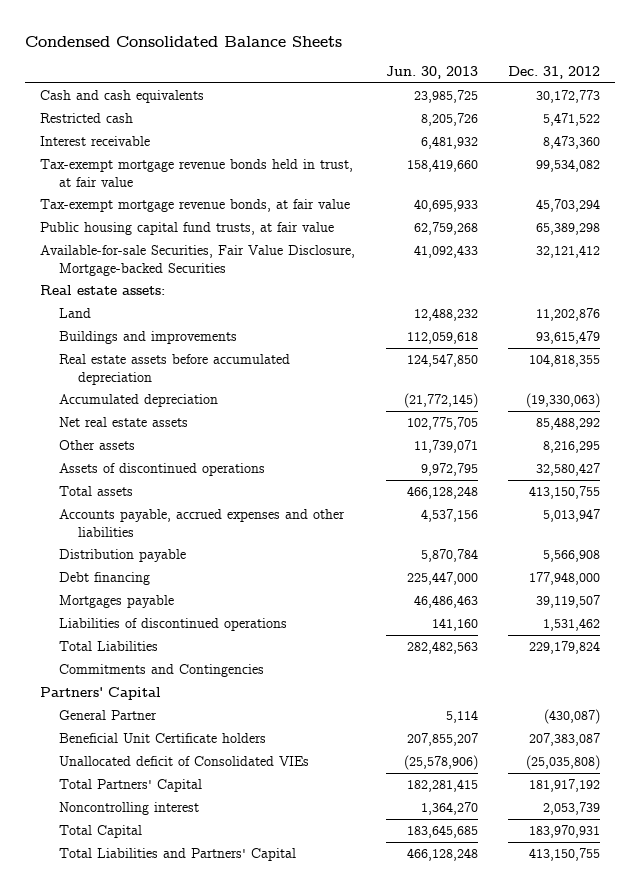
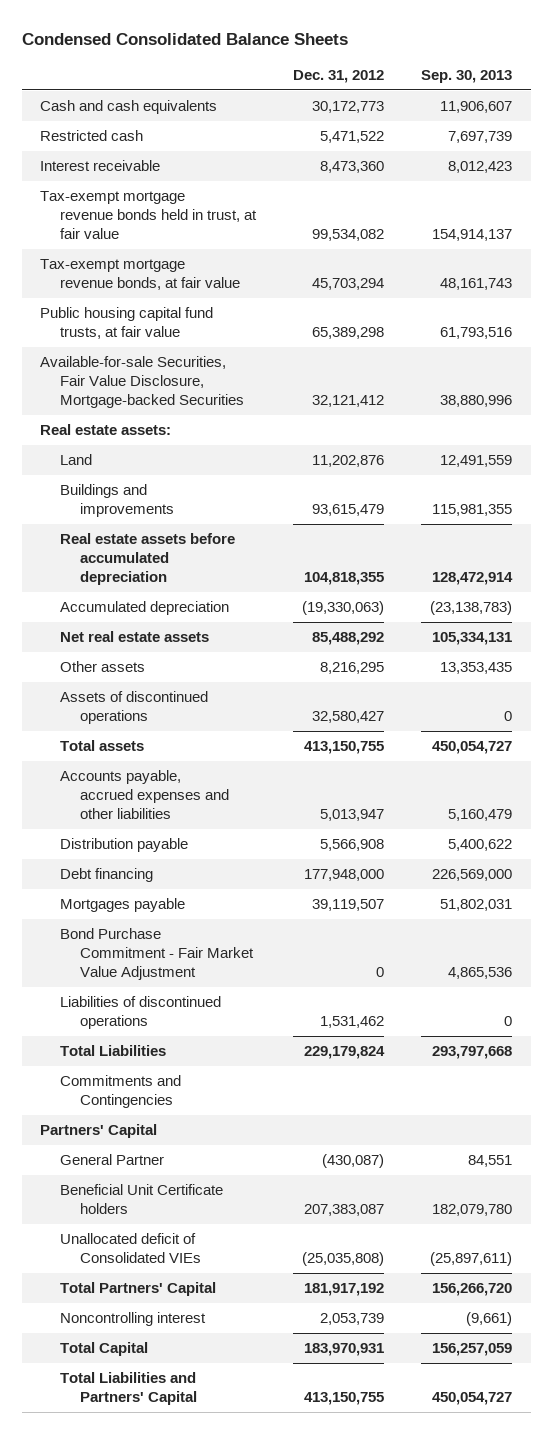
- | Jun. 30, 2013 | Dec. 31, 2012
+ | Dec. 31, 2012 | Sep. 30, 2013
+ Bond Purchase Commitment - Fair Market Value Adjustment | 0 | 4,865,536

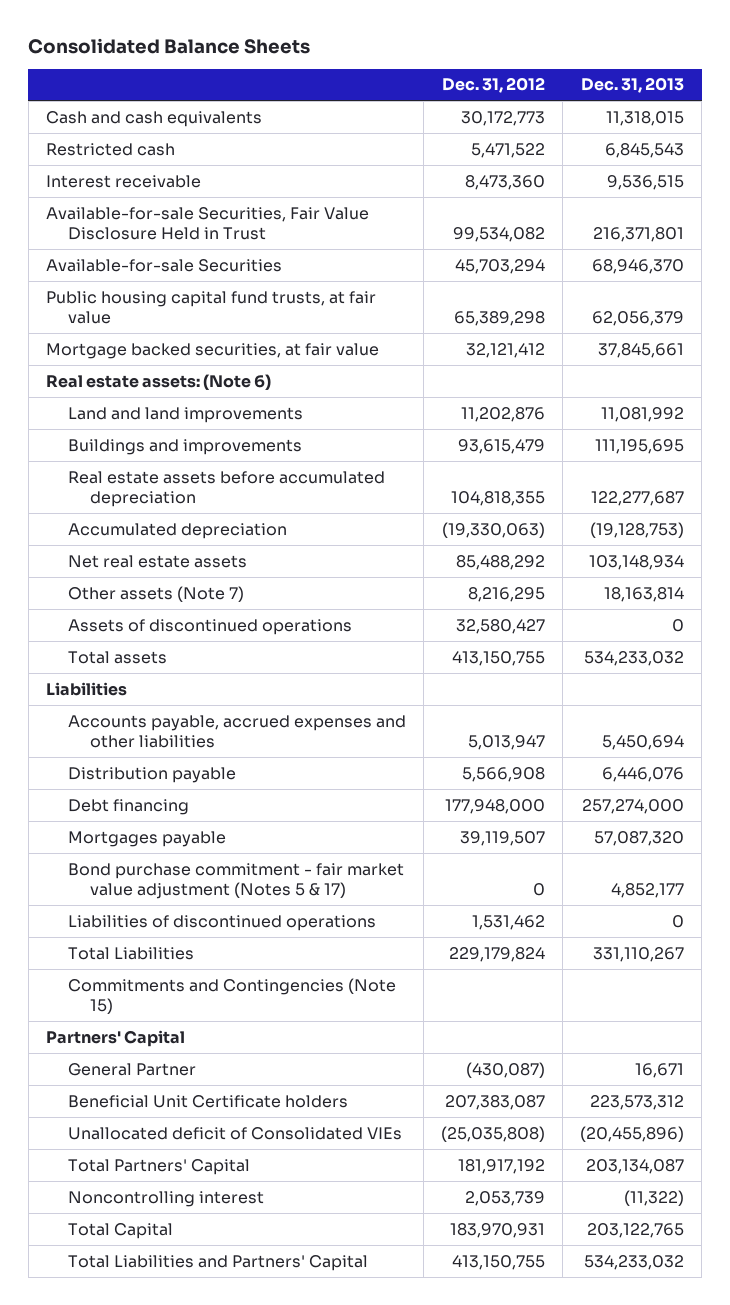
- Condensed Consolidated Balance Sheets
+ Consolidated Balance Sheets
- | Dec. 31, 2012 | Sep. 30, 2013
+ | Dec. 31, 2012 | Dec. 31, 2013
- Tax-exempt mortgage revenue bonds held in trust, at fair value | 99,534,082 | 154,914,137
- Tax-exempt mortgage revenue bonds, at fair value | 45,703,294 | 48,161,743
+ Available-for-sale Securities, Fair Value Disclosure Held in Trust | 99,534,082 | 216,371,801
+ Available-for-sale Securities | 45,703,294 | 68,946,370
- Available-for-sale Securities, Fair Value Disclosure, Mortgage-backed Securities | 32,121,412 | 38,880,996
- Real estate assets:
- Land | 11,202,876 | 12,491,559
+ Mortgage backed securities, at fair value | 32,121,412 | 37,845,661
+ Real estate assets: (Note 6)
+ Land and land improvements | 11,202,876 | 11,081,992
- Other assets | 8,216,295 | 13,353,435
+ Other assets (Note 7) | 8,216,295 | 18,163,814
+ Liabilities
- Bond Purchase Commitment - Fair Market Value Adjustment | 0 | 4,865,536
+ Bond purchase commitment - fair market value adjustment (Notes 5 & 17) | 0 | 4,852,177
- Commitments and Contingencies
+ Commitments and Contingencies (Note 15)

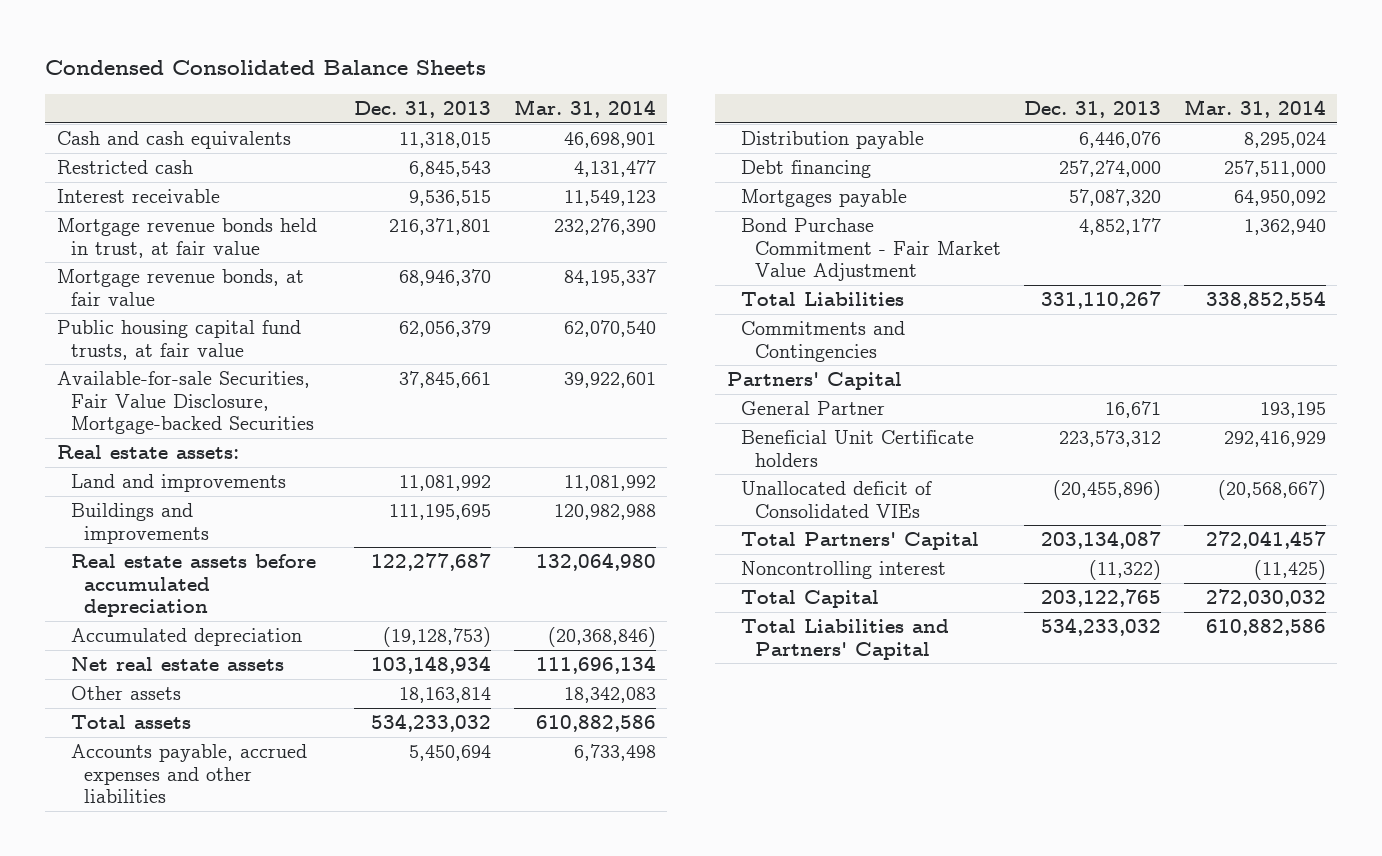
- Consolidated Balance Sheets
+ Condensed Consolidated Balance Sheets
- | Dec. 31, 2012 | Dec. 31, 2013
+ | Dec. 31, 2013 | Mar. 31, 2014
- Available-for-sale Securities, Fair Value Disclosure Held in Trust | 99,534,082 | 216,371,801
- Available-for-sale Securities | 45,703,294 | 68,946,370
+ Mortgage revenue bonds held in trust, at fair value | 216,371,801 | 232,276,390
+ Mortgage revenue bonds, at fair value | 68,946,370 | 84,195,337
- Mortgage backed securities, at fair value | 32,121,412 | 37,845,661
- Real estate assets: (Note 6)
- Land and land improvements | 11,202,876 | 11,081,992
+ Available-for-sale Securities, Fair Value Disclosure, Mortgage-backed Securities | 37,845,661 | 39,922,601
+ Real estate assets:
+ Land and improvements | 11,081,992 | 11,081,992
- Other assets (Note 7) | 8,216,295 | 18,163,814
- Assets of discontinued operations | 32,580,427 | 0
+ Other assets | 18,163,814 | 18,342,083
- Liabilities
- Bond purchase commitment - fair market value adjustment (Notes 5 & 17) | 0 | 4,852,177
- Liabilities of discontinued operations | 1,531,462 | 0
+ Bond Purchase Commitment - Fair Market Value Adjustment | 4,852,177 | 1,362,940
- Commitments and Contingencies (Note 15)
+ Commitments and Contingencies

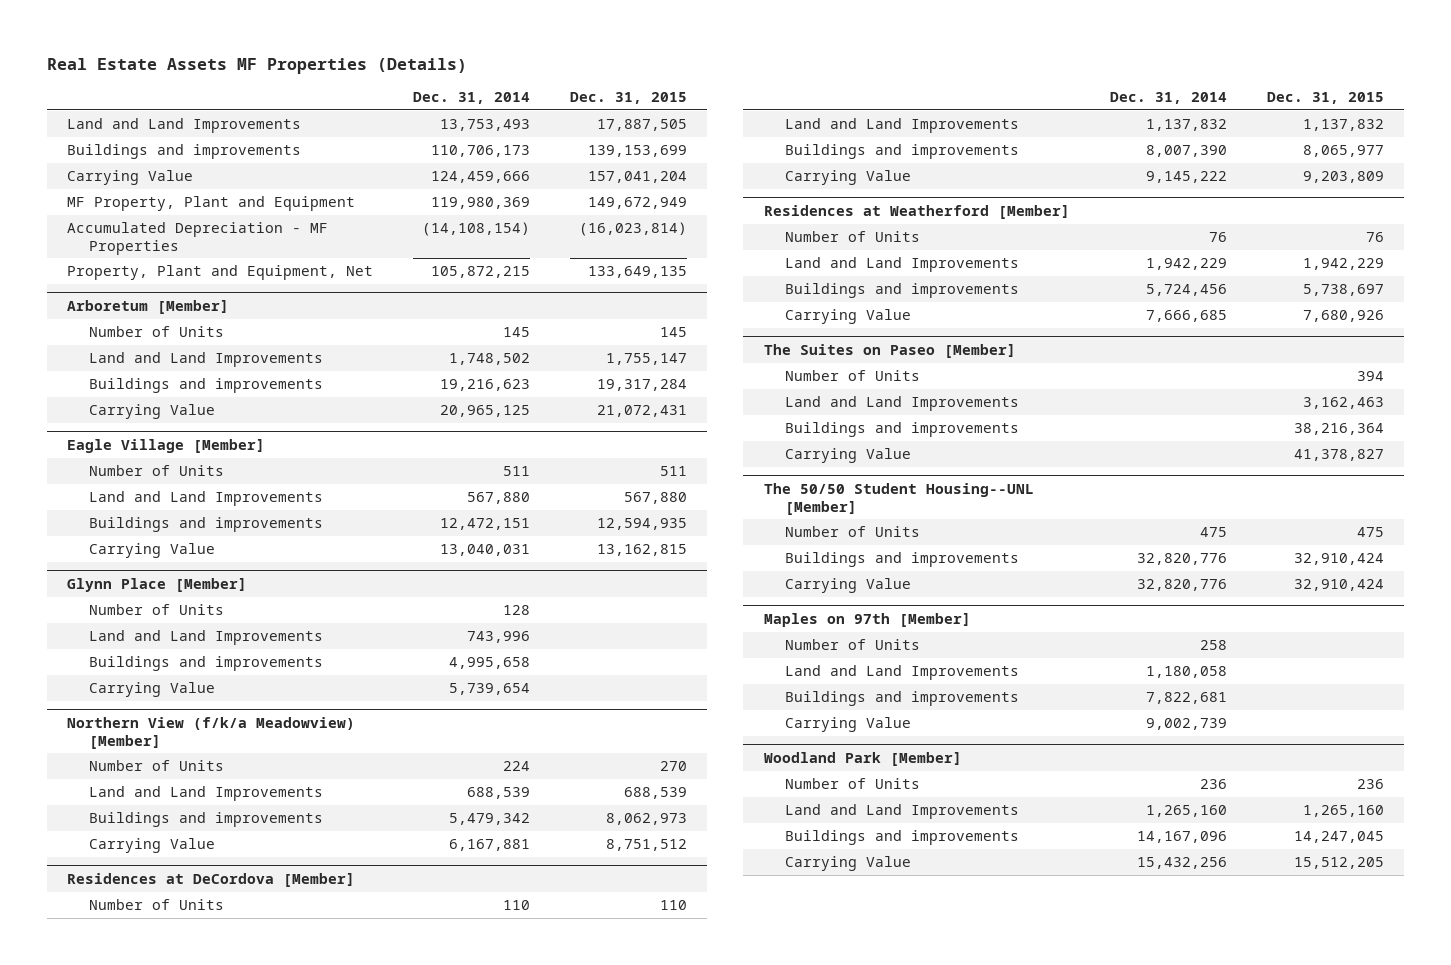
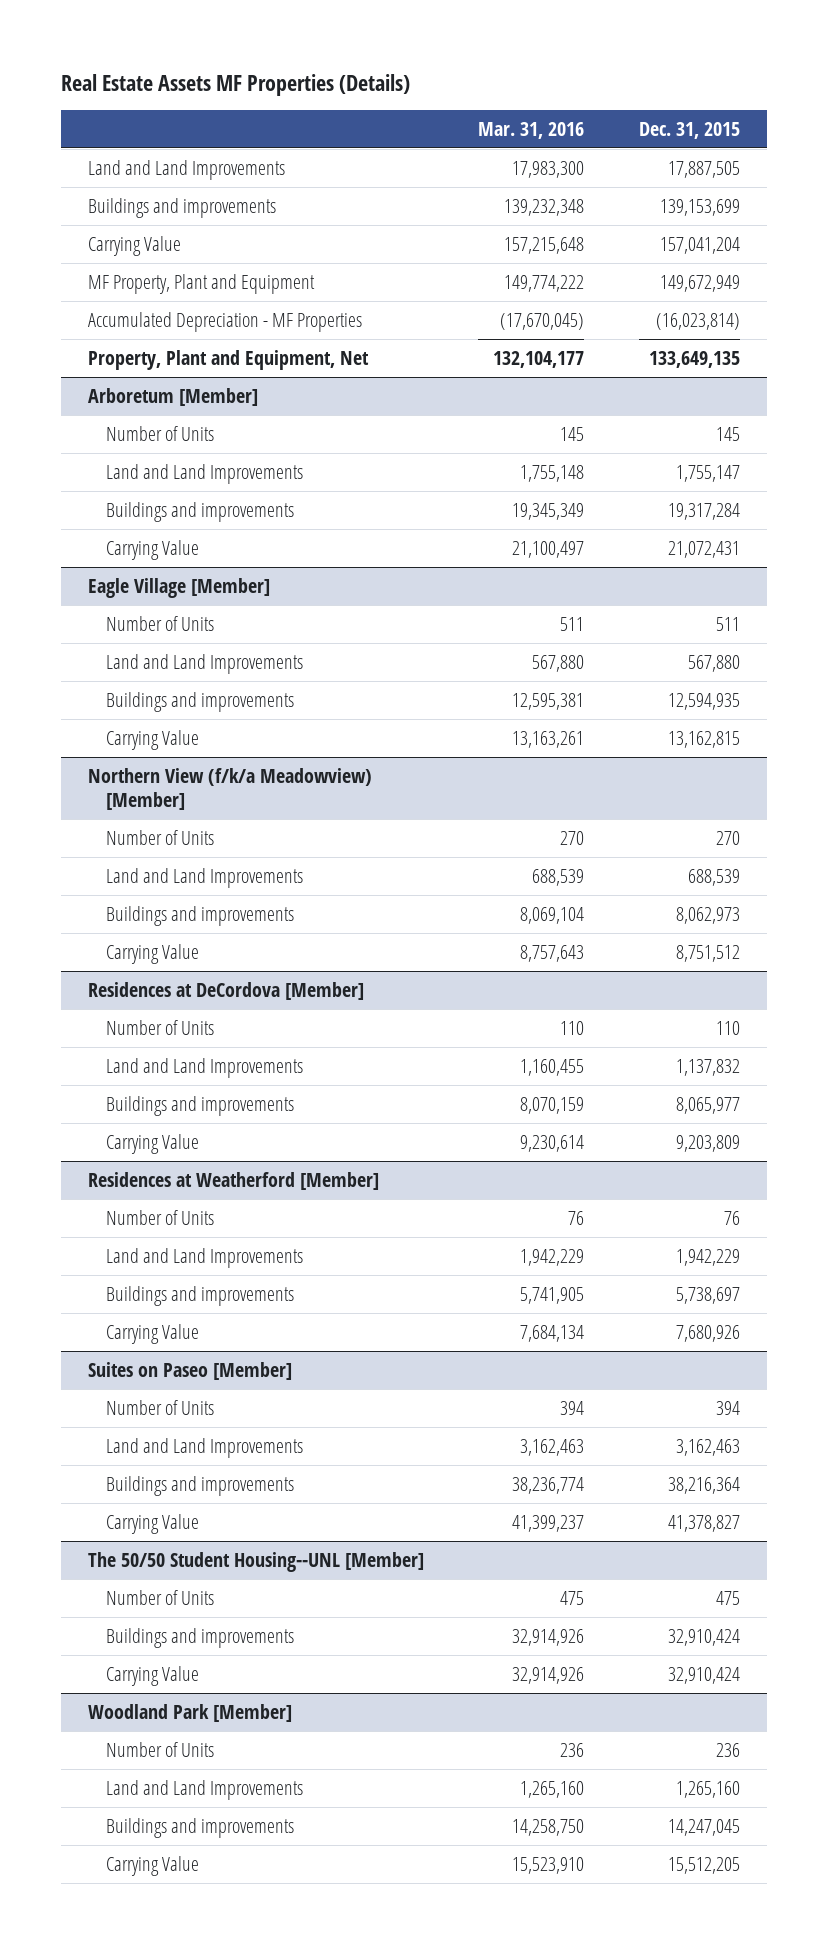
- | Dec. 31, 2014 | Dec. 31, 2015
+ | Mar. 31, 2016 | Dec. 31, 2015
- Glynn Place [Member]
- Number of Units | 128 |
- Land and Land Improvements | 743,996 |
- Buildings and improvements | 4,995,658 |
- Carrying Value | 5,739,654 |
- The Suites on Paseo [Member]
+ Suites on Paseo [Member]
- Maples on 97th [Member]
- Number of Units | 258 |
- Land and Land Improvements | 1,180,058 |
- Buildings and improvements | 7,822,681 |
- Carrying Value | 9,002,739 |

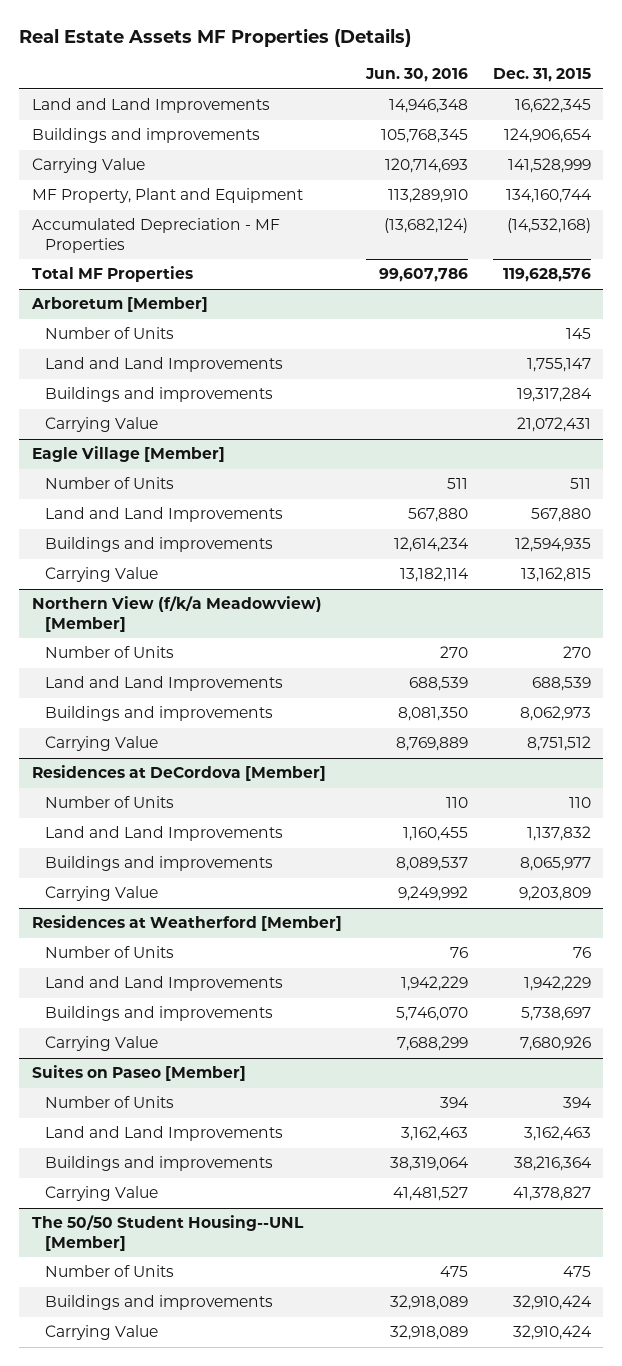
- | Mar. 31, 2016 | Dec. 31, 2015
+ | Jun. 30, 2016 | Dec. 31, 2015
- Land and Land Improvements | 17,983,300 | 17,887,505
- Buildings and improvements | 139,232,348 | 139,153,699
- Carrying Value | 157,215,648 | 157,041,204
- MF Property, Plant and Equipment | 149,774,222 | 149,672,949
- Accumulated Depreciation - MF Properties | (17,670,045) | (16,023,814)
- Property, Plant and Equipment, Net | 132,104,177 | 133,649,135
+ Land and Land Improvements | 14,946,348 | 16,622,345
+ Buildings and improvements | 105,768,345 | 124,906,654
+ Carrying Value | 120,714,693 | 141,528,999
+ MF Property, Plant and Equipment | 113,289,910 | 134,160,744
+ Accumulated Depreciation - MF Properties | (13,682,124) | (14,532,168)
+ Total MF Properties | 99,607,786 | 119,628,576
- Woodland Park [Member]
- Number of Units | 236 | 236
- Land and Land Improvements | 1,265,160 | 1,265,160
- Buildings and improvements | 14,258,750 | 14,247,045
- Carrying Value | 15,523,910 | 15,512,205

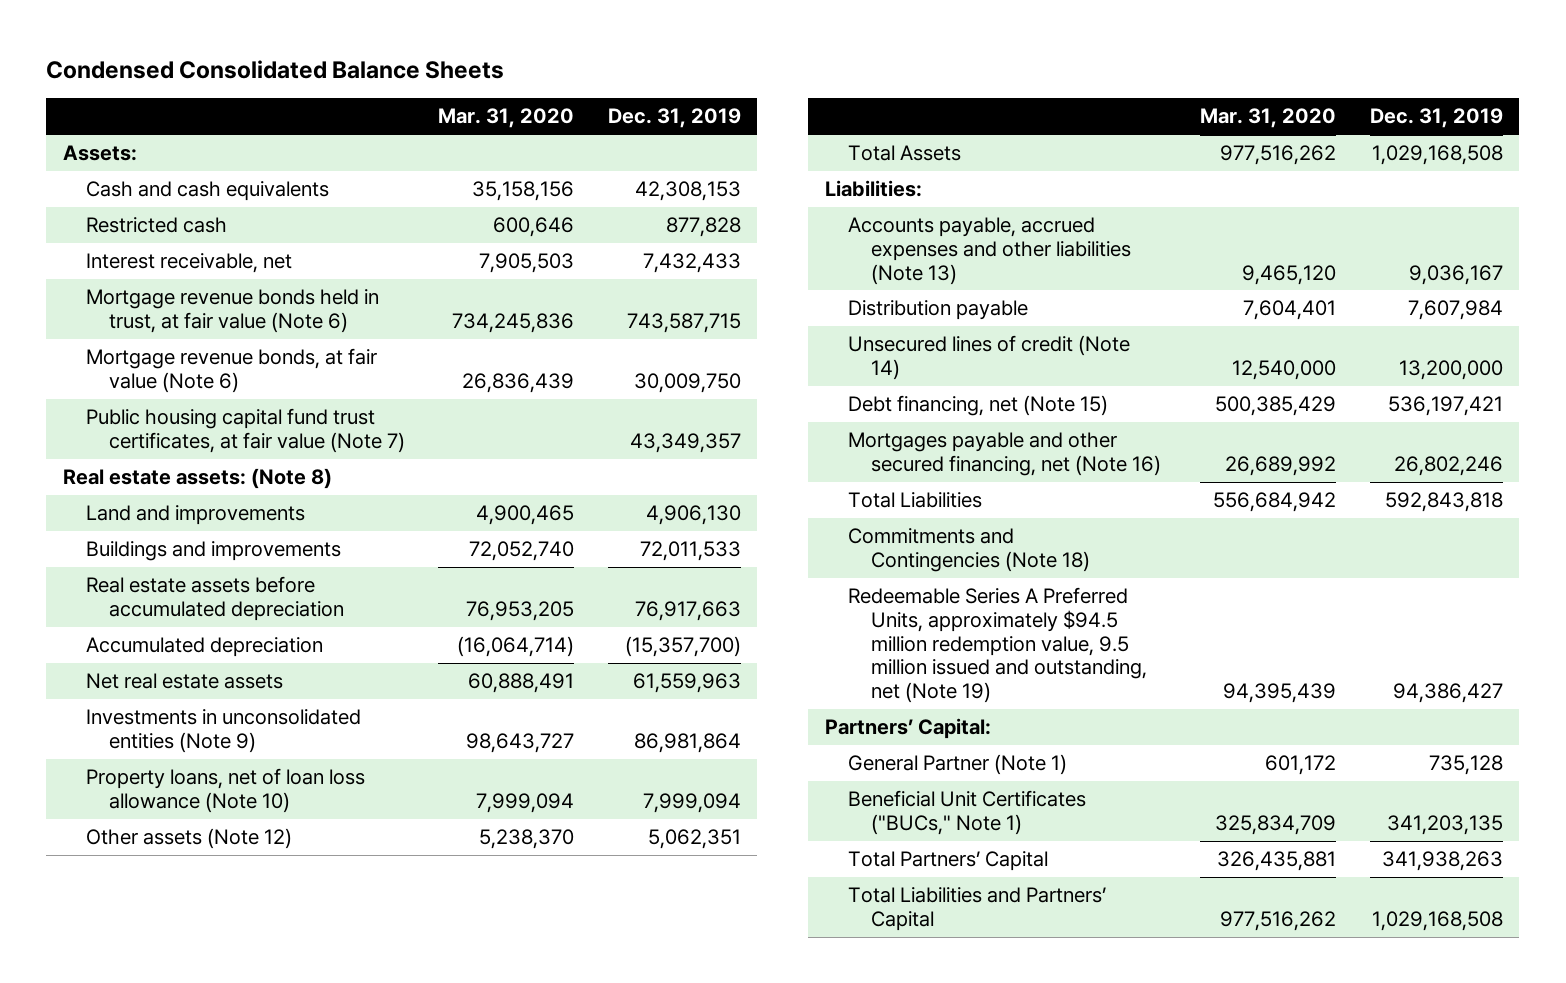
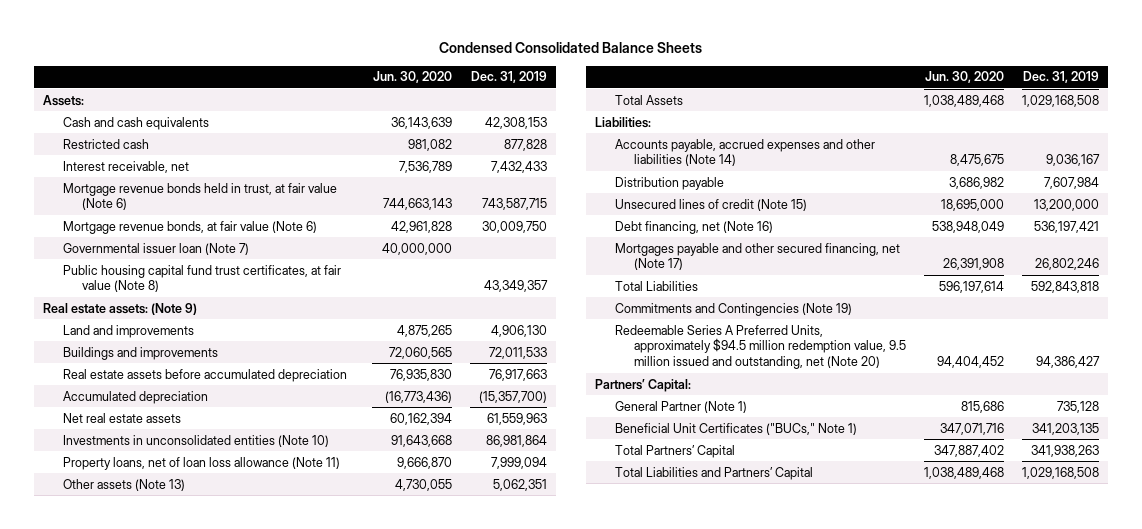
- | Mar. 31, 2020 | Dec. 31, 2019
+ | Jun. 30, 2020 | Dec. 31, 2019
- Public housing capital fund trust certificates, at fair value (Note 7) | | 43,349,357
- Real estate assets: (Note 8)
+ Governmental issuer loan (Note 7) | 40,000,000 |
+ Public housing capital fund trust certificates, at fair value (Note 8) | | 43,349,357
+ Real estate assets: (Note 9)
- Investments in unconsolidated entities (Note 9) | 98,643,727 | 86,981,864
- Property loans, net of loan loss allowance (Note 10) | 7,999,094 | 7,999,094
- Other assets (Note 12) | 5,238,370 | 5,062,351
+ Investments in unconsolidated entities (Note 10) | 91,643,668 | 86,981,864
+ Property loans, net of loan loss allowance (Note 11) | 9,666,870 | 7,999,094
+ Other assets (Note 13) | 4,730,055 | 5,062,351
- Accounts payable, accrued expenses and other liabilities (Note 13) | 9,465,120 | 9,036,167
+ Accounts payable, accrued expenses and other liabilities (Note 14) | 8,475,675 | 9,036,167
- Unsecured lines of credit (Note 14) | 12,540,000 | 13,200,000
- Debt financing, net (Note 15) | 500,385,429 | 536,197,421
- Mortgages payable and other secured financing, net (Note 16) | 26,689,992 | 26,802,246
+ Unsecured lines of credit (Note 15) | 18,695,000 | 13,200,000
+ Debt financing, net (Note 16) | 538,948,049 | 536,197,421
+ Mortgages payable and other secured financing, net (Note 17) | 26,391,908 | 26,802,246
- Commitments and Contingencies (Note 18)
- Redeemable Series A Preferred Units, approximately $94.5 million redemption value, 9.5 million issued and outstanding, net (Note 19) | 94,395,439 | 94,386,427
+ Commitments and Contingencies (Note 19)
+ Redeemable Series A Preferred Units, approximately $94.5 million redemption value, 9.5 million issued and outstanding, net (Note 20) | 94,404,452 | 94,386,427

